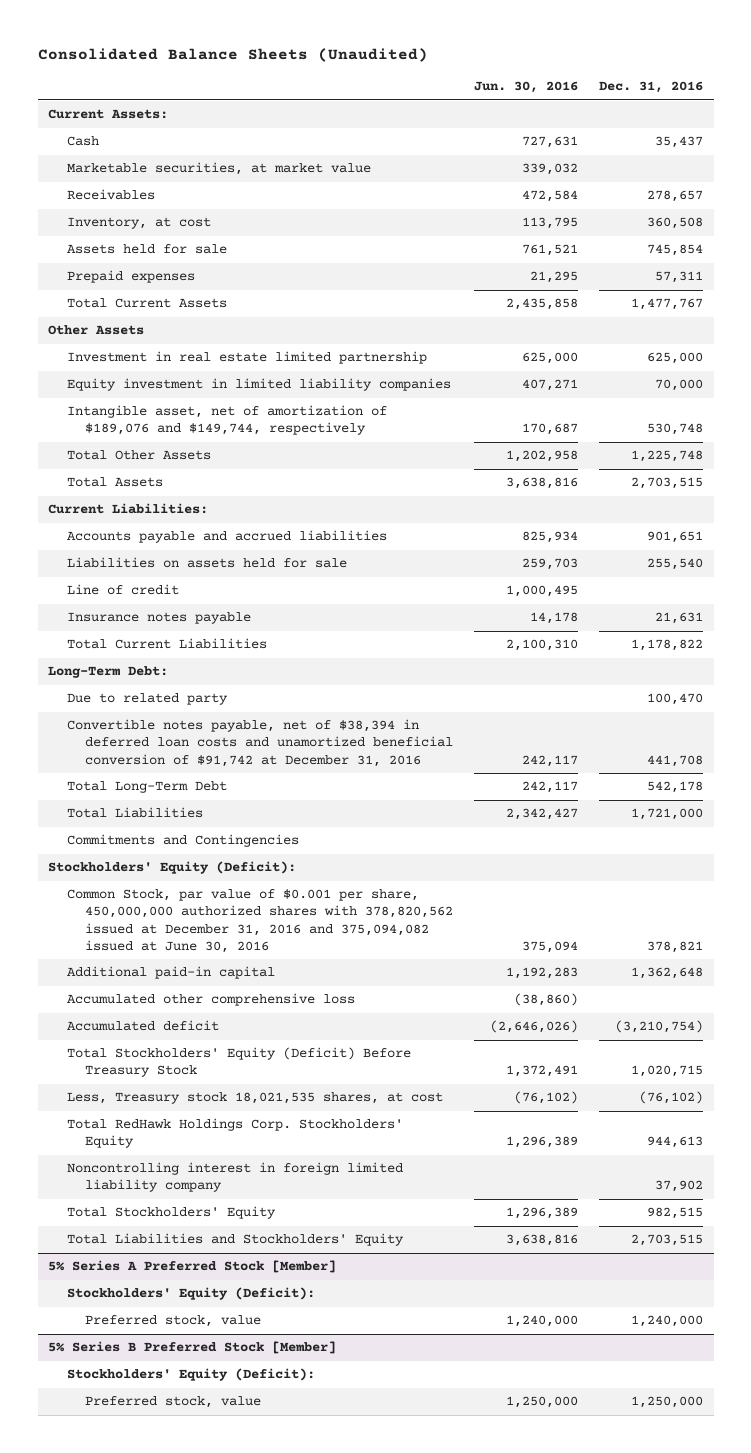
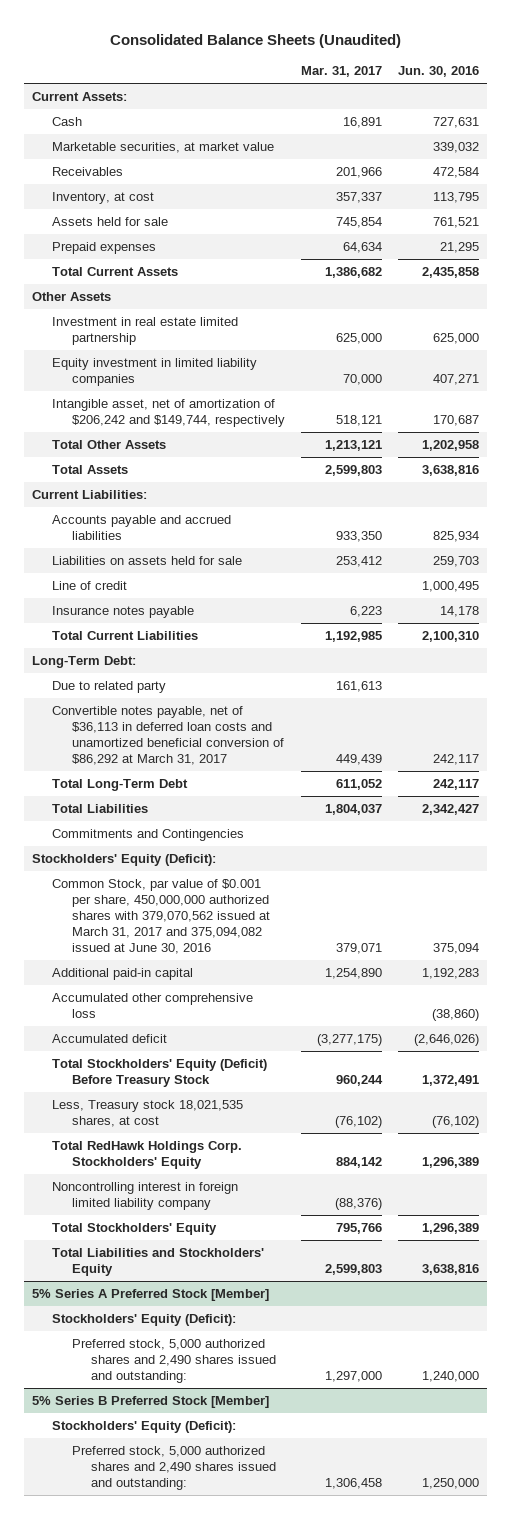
- | Jun. 30, 2016 | Dec. 31, 2016
+ | Mar. 31, 2017 | Jun. 30, 2016
- Intangible asset, net of amortization of $189,076 and $149,744, respectively | 170,687 | 530,748
+ Intangible asset, net of amortization of $206,242 and $149,744, respectively | 518,121 | 170,687
- Convertible notes payable, net of $38,394 in deferred loan costs and unamortized beneficial conversion of $91,742 at December 31, 2016 | 242,117 | 441,708
+ Convertible notes payable, net of $36,113 in deferred loan costs and unamortized beneficial conversion of $86,292 at March 31, 2017 | 449,439 | 242,117
- Common Stock, par value of $0.001 per share, 450,000,000 authorized shares with 378,820,562 issued at December 31, 2016 and 375,094,082 issued at June 30, 2016 | 375,094 | 378,821
+ Common Stock, par value of $0.001 per share, 450,000,000 authorized shares with 379,070,562 issued at March 31, 2017 and 375,094,082 issued at June 30, 2016 | 379,071 | 375,094
@ 5% Series A Preferred Stock [Member]
- Preferred stock, value | 1,240,000 | 1,240,000
+ Preferred stock, 5,000 authorized shares and 2,490 shares issued and outstanding: | 1,297,000 | 1,240,000
@ 5% Series B Preferred Stock [Member]
- Preferred stock, value | 1,250,000 | 1,250,000
+ Preferred stock, 5,000 authorized shares and 2,490 shares issued and outstanding: | 1,306,458 | 1,250,000

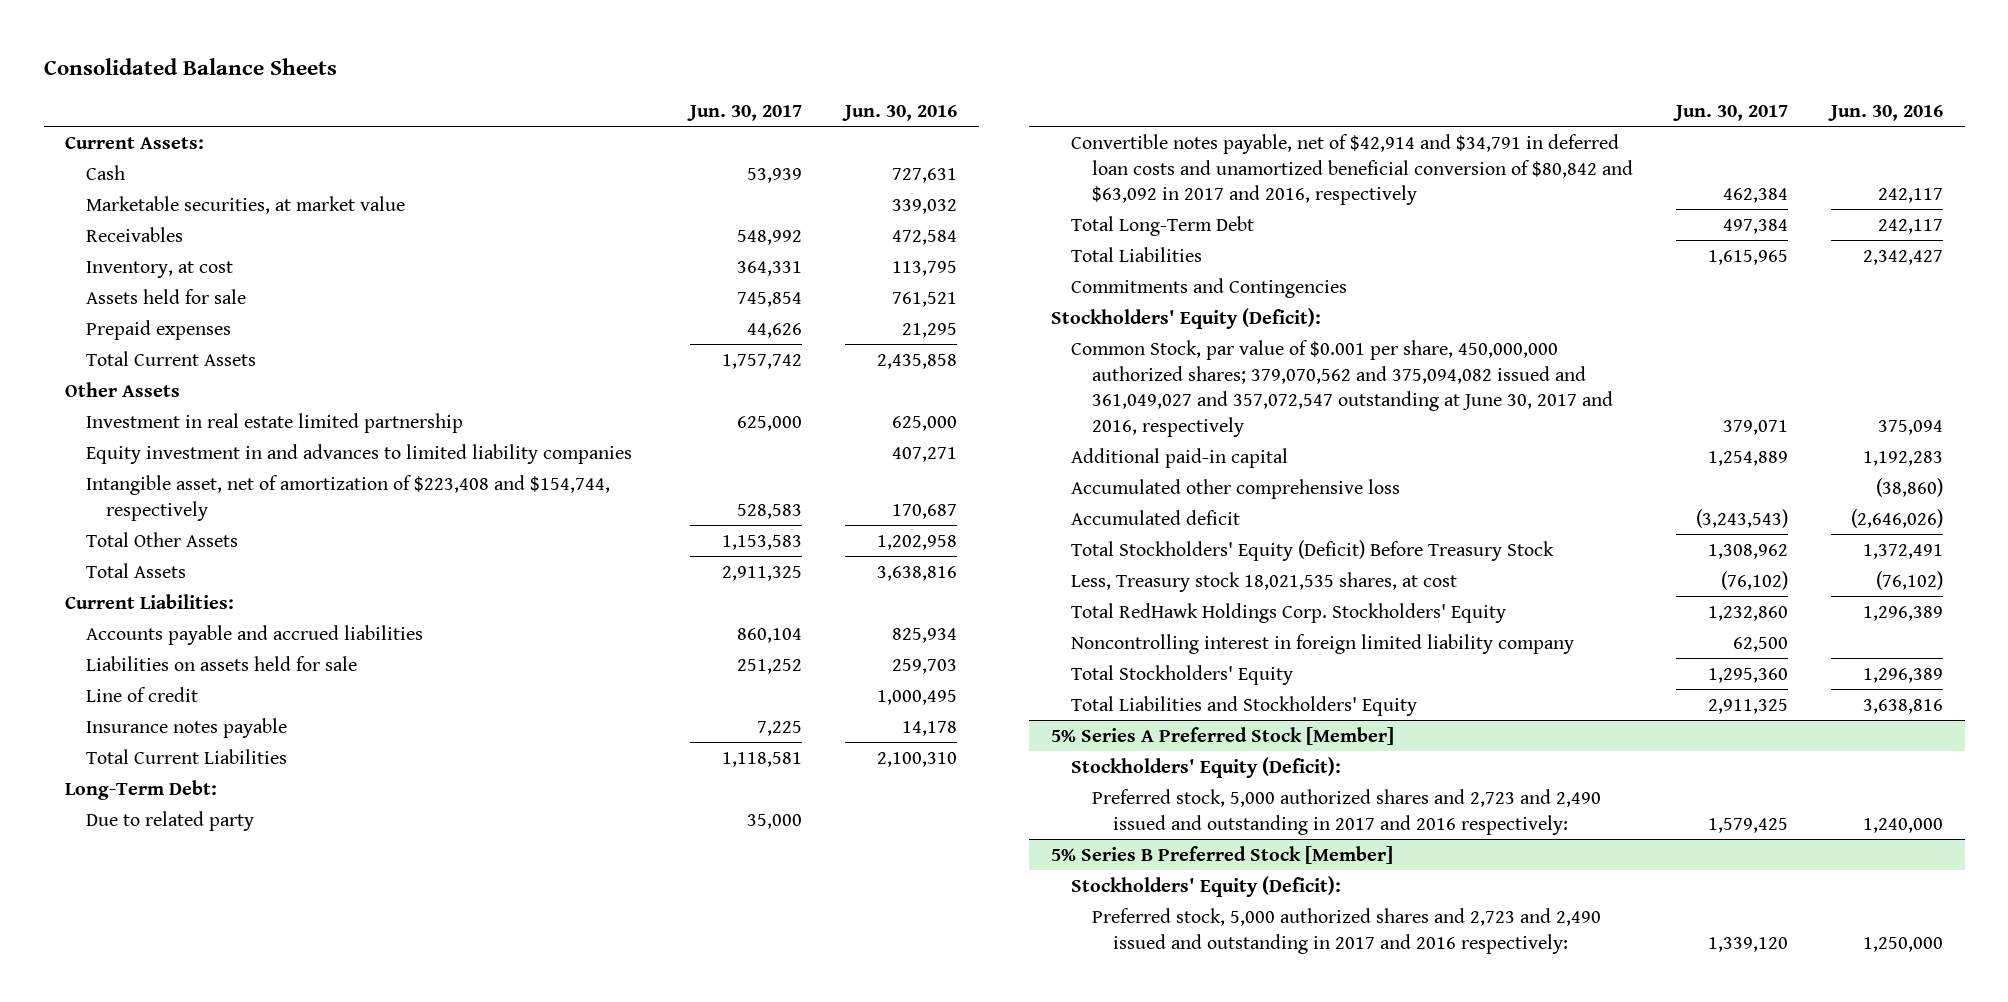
- Consolidated Balance Sheets (Unaudited)
+ Consolidated Balance Sheets
- | Mar. 31, 2017 | Jun. 30, 2016
+ | Jun. 30, 2017 | Jun. 30, 2016
- Equity investment in limited liability companies | 70,000 | 407,271
- Intangible asset, net of amortization of $206,242 and $149,744, respectively | 518,121 | 170,687
+ Equity investment in and advances to limited liability companies | | 407,271
+ Intangible asset, net of amortization of $223,408 and $154,744, respectively | 528,583 | 170,687
- Convertible notes payable, net of $36,113 in deferred loan costs and unamortized beneficial conversion of $86,292 at March 31, 2017 | 449,439 | 242,117
+ Convertible notes payable, net of $42,914 and $34,791 in deferred loan costs and unamortized beneficial conversion of $80,842 and $63,092 in 2017 and 2016, respectively | 462,384 | 242,117
- Common Stock, par value of $0.001 per share, 450,000,000 authorized shares with 379,070,562 issued at March 31, 2017 and 375,094,082 issued at June 30, 2016 | 379,071 | 375,094
+ Common Stock, par value of $0.001 per share, 450,000,000 authorized shares; 379,070,562 and 375,094,082 issued and 361,049,027 and 357,072,547 outstanding at June 30, 2017 and 2016, respectively | 379,071 | 375,094
@ 5% Series A Preferred Stock [Member]
- Preferred stock, 5,000 authorized shares and 2,490 shares issued and outstanding: | 1,297,000 | 1,240,000
+ Preferred stock, 5,000 authorized shares and 2,723 and 2,490 issued and outstanding in 2017 and 2016 respectively: | 1,579,425 | 1,240,000
@ 5% Series B Preferred Stock [Member]
- Preferred stock, 5,000 authorized shares and 2,490 shares issued and outstanding: | 1,306,458 | 1,250,000
+ Preferred stock, 5,000 authorized shares and 2,723 and 2,490 issued and outstanding in 2017 and 2016 respectively: | 1,339,120 | 1,250,000

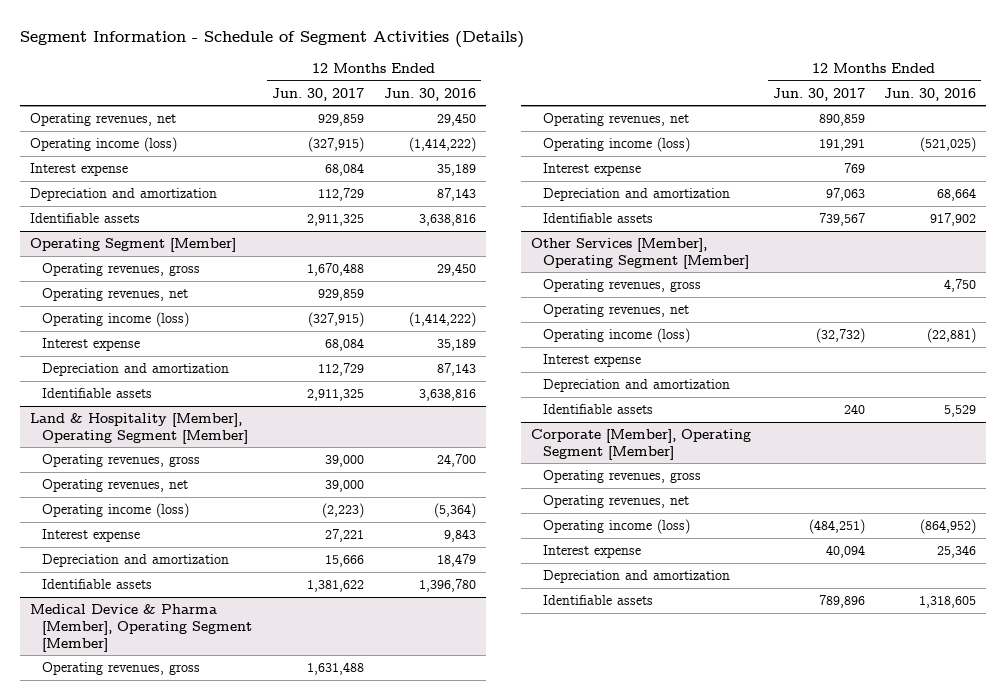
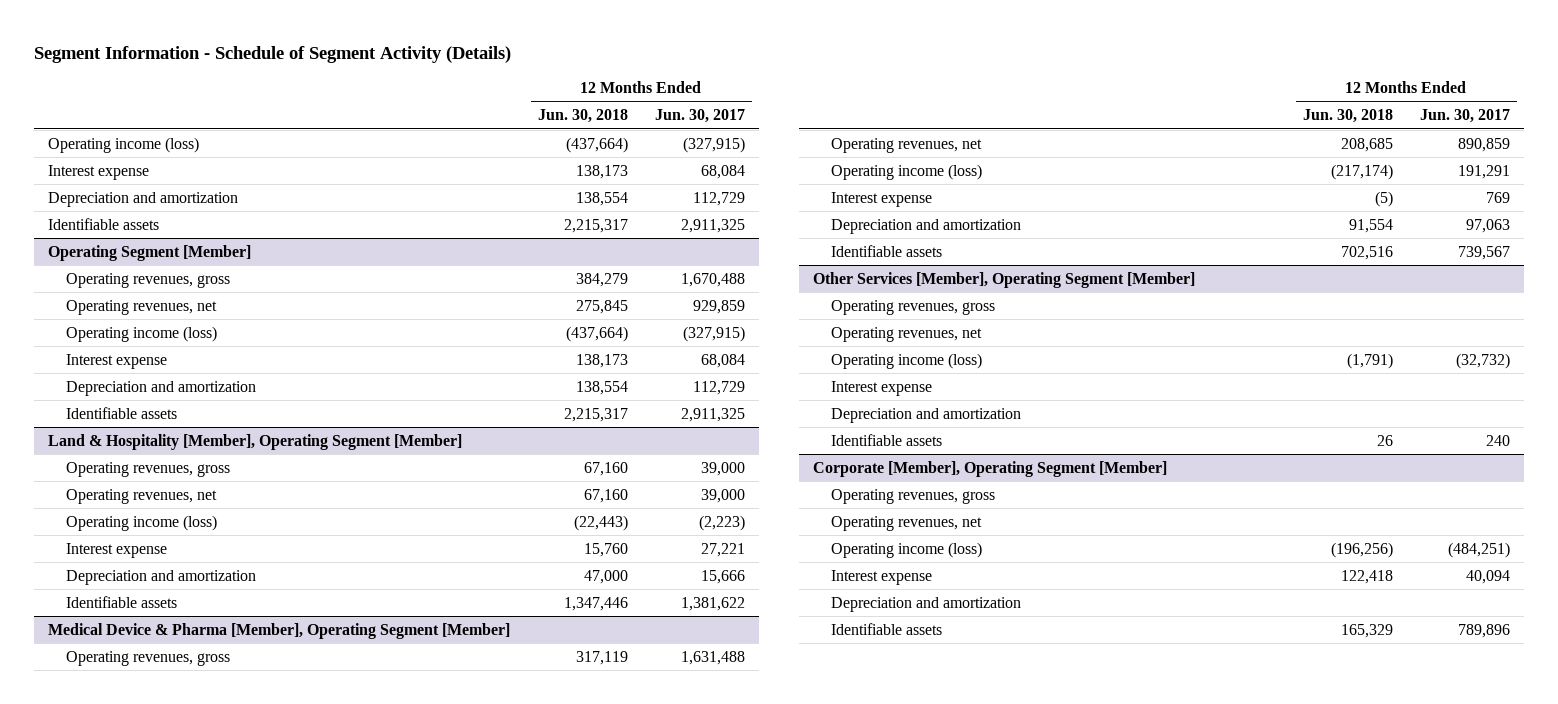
- Segment Information - Schedule of Segment Activities (Details)
+ Segment Information - Schedule of Segment Activity (Details)
- | 12 Months Ended Jun. 30, 2017 | 12 Months Ended Jun. 30, 2016
+ | 12 Months Ended Jun. 30, 2018 | 12 Months Ended Jun. 30, 2017
- Operating revenues, net | 929,859 | 29,450

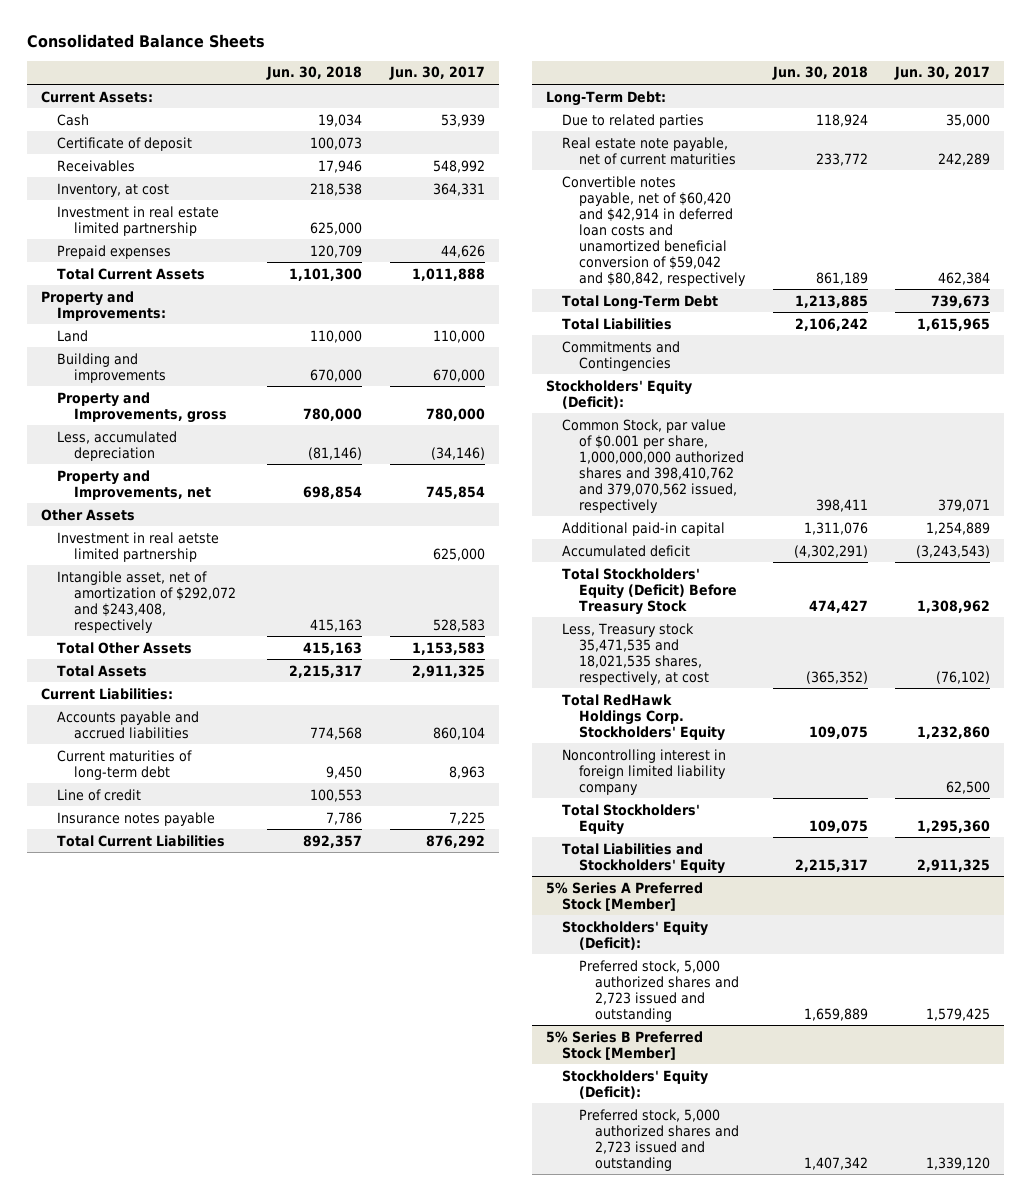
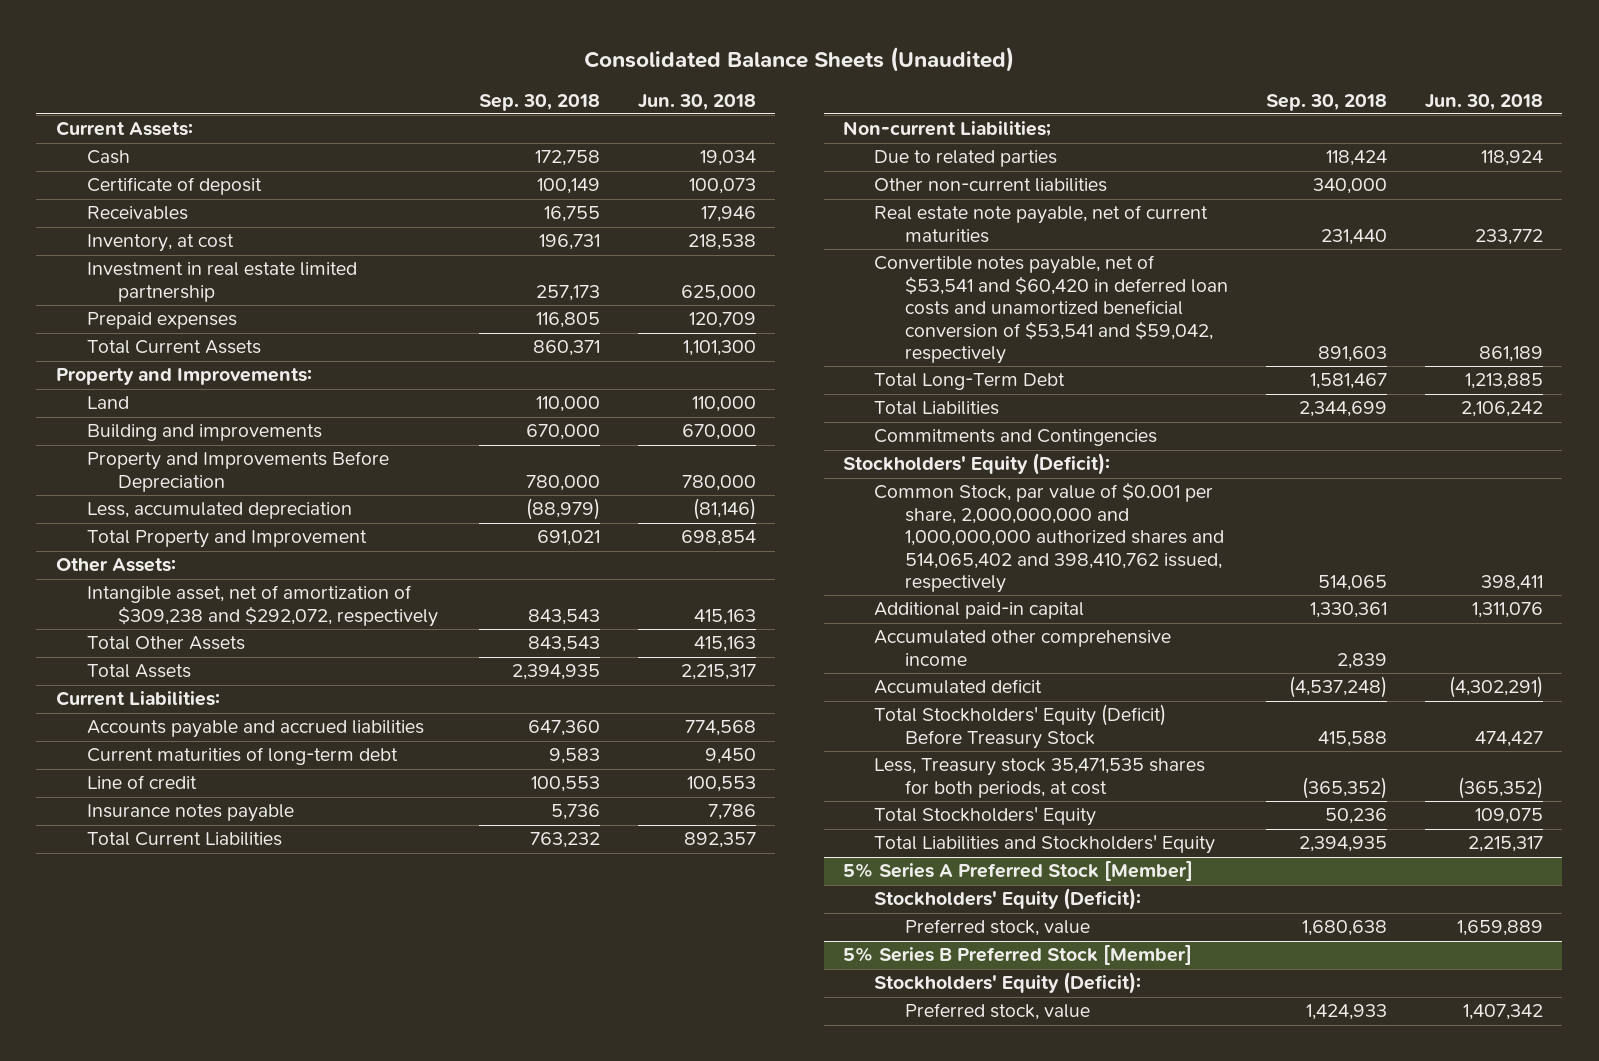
- Consolidated Balance Sheets
+ Consolidated Balance Sheets (Unaudited)
- | Jun. 30, 2018 | Jun. 30, 2017
+ | Sep. 30, 2018 | Jun. 30, 2018
- Property and Improvements, gross | 780,000 | 780,000
+ Property and Improvements Before Depreciation | 780,000 | 780,000
- Property and Improvements, net | 698,854 | 745,854
- Other Assets
- Investment in real aetste limited partnership | | 625,000
- Intangible asset, net of amortization of $292,072 and $243,408, respectively | 415,163 | 528,583
+ Total Property and Improvement | 691,021 | 698,854
+ Other Assets:
+ Intangible asset, net of amortization of $309,238 and $292,072, respectively | 843,543 | 415,163
- Long-Term Debt:
+ Non-current Liabilities;
+ Other non-current liabilities | 340,000 |
- Convertible notes payable, net of $60,420 and $42,914 in deferred loan costs and unamortized beneficial conversion of $59,042 and $80,842, respectively | 861,189 | 462,384
+ Convertible notes payable, net of $53,541 and $60,420 in deferred loan costs and unamortized beneficial conversion of $53,541 and $59,042, respectively | 891,603 | 861,189
- Common Stock, par value of $0.001 per share, 1,000,000,000 authorized shares and 398,410,762 and 379,070,562 issued, respectively | 398,411 | 379,071
+ Common Stock, par value of $0.001 per share, 2,000,000,000 and 1,000,000,000 authorized shares and 514,065,402 and 398,410,762 issued, respectively | 514,065 | 398,411
+ Accumulated other comprehensive income | 2,839 |
- Less, Treasury stock 35,471,535 and 18,021,535 shares, respectively, at cost | (365,352) | (76,102)
- Total RedHawk Holdings Corp. Stockholders' Equity | 109,075 | 1,232,860
- Noncontrolling interest in foreign limited liability company | | 62,500
+ Less, Treasury stock 35,471,535 shares for both periods, at cost | (365,352) | (365,352)
@ 5% Series A Preferred Stock [Member]
- Preferred stock, 5,000 authorized shares and 2,723 issued and outstanding | 1,659,889 | 1,579,425
+ Preferred stock, value | 1,680,638 | 1,659,889
@ 5% Series B Preferred Stock [Member]
- Preferred stock, 5,000 authorized shares and 2,723 issued and outstanding | 1,407,342 | 1,339,120
+ Preferred stock, value | 1,424,933 | 1,407,342

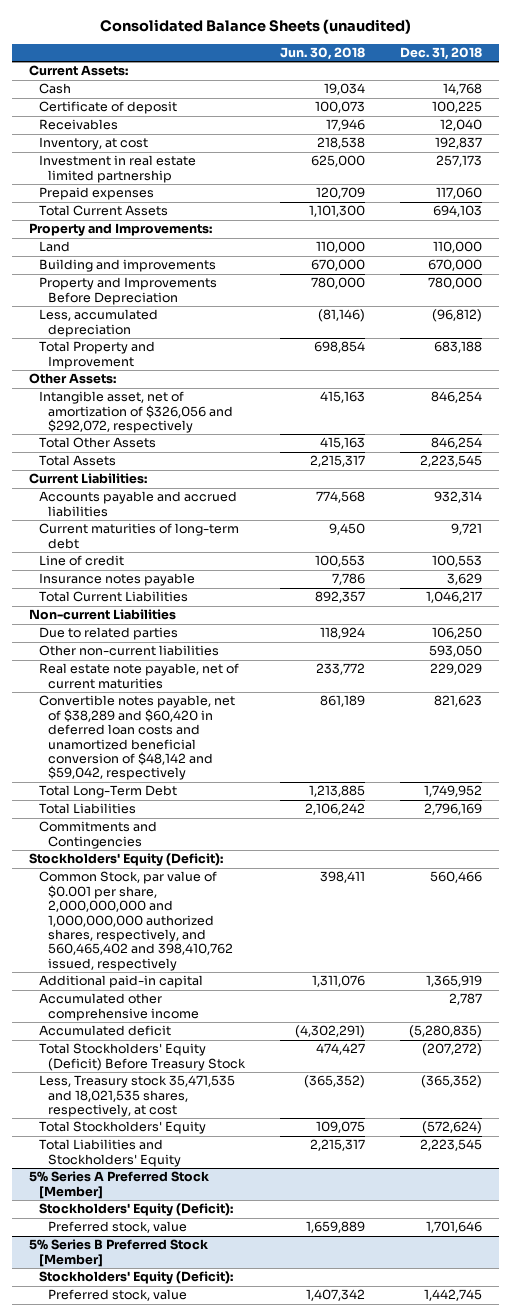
- Consolidated Balance Sheets (Unaudited)
+ Consolidated Balance Sheets (unaudited)
- | Sep. 30, 2018 | Jun. 30, 2018
+ | Jun. 30, 2018 | Dec. 31, 2018
- Intangible asset, net of amortization of $309,238 and $292,072, respectively | 843,543 | 415,163
+ Intangible asset, net of amortization of $326,056 and $292,072, respectively | 415,163 | 846,254
- Non-current Liabilities;
+ Non-current Liabilities
- Convertible notes payable, net of $53,541 and $60,420 in deferred loan costs and unamortized beneficial conversion of $53,541 and $59,042, respectively | 891,603 | 861,189
+ Convertible notes payable, net of $38,289 and $60,420 in deferred loan costs and unamortized beneficial conversion of $48,142 and $59,042, respectively | 861,189 | 821,623
- Common Stock, par value of $0.001 per share, 2,000,000,000 and 1,000,000,000 authorized shares and 514,065,402 and 398,410,762 issued, respectively | 514,065 | 398,411
+ Common Stock, par value of $0.001 per share, 2,000,000,000 and 1,000,000,000 authorized shares, respectively, and 560,465,402 and 398,410,762 issued, respectively | 398,411 | 560,466
- Less, Treasury stock 35,471,535 shares for both periods, at cost | (365,352) | (365,352)
+ Less, Treasury stock 35,471,535 and 18,021,535 shares, respectively, at cost | (365,352) | (365,352)

